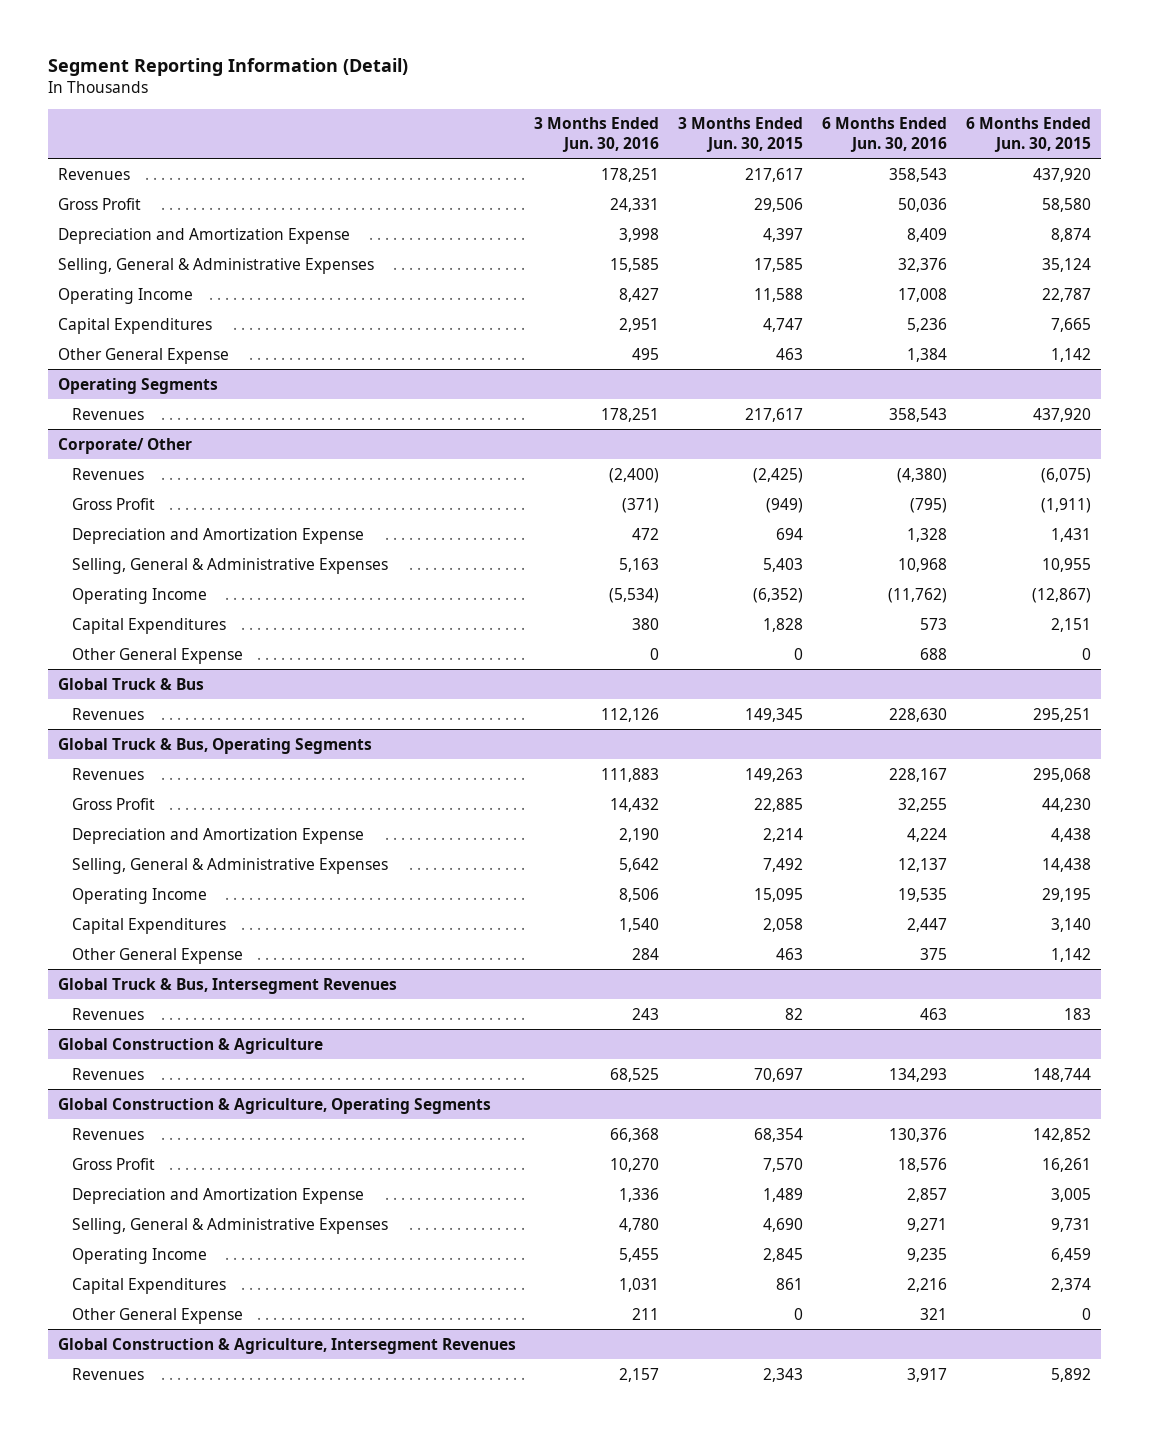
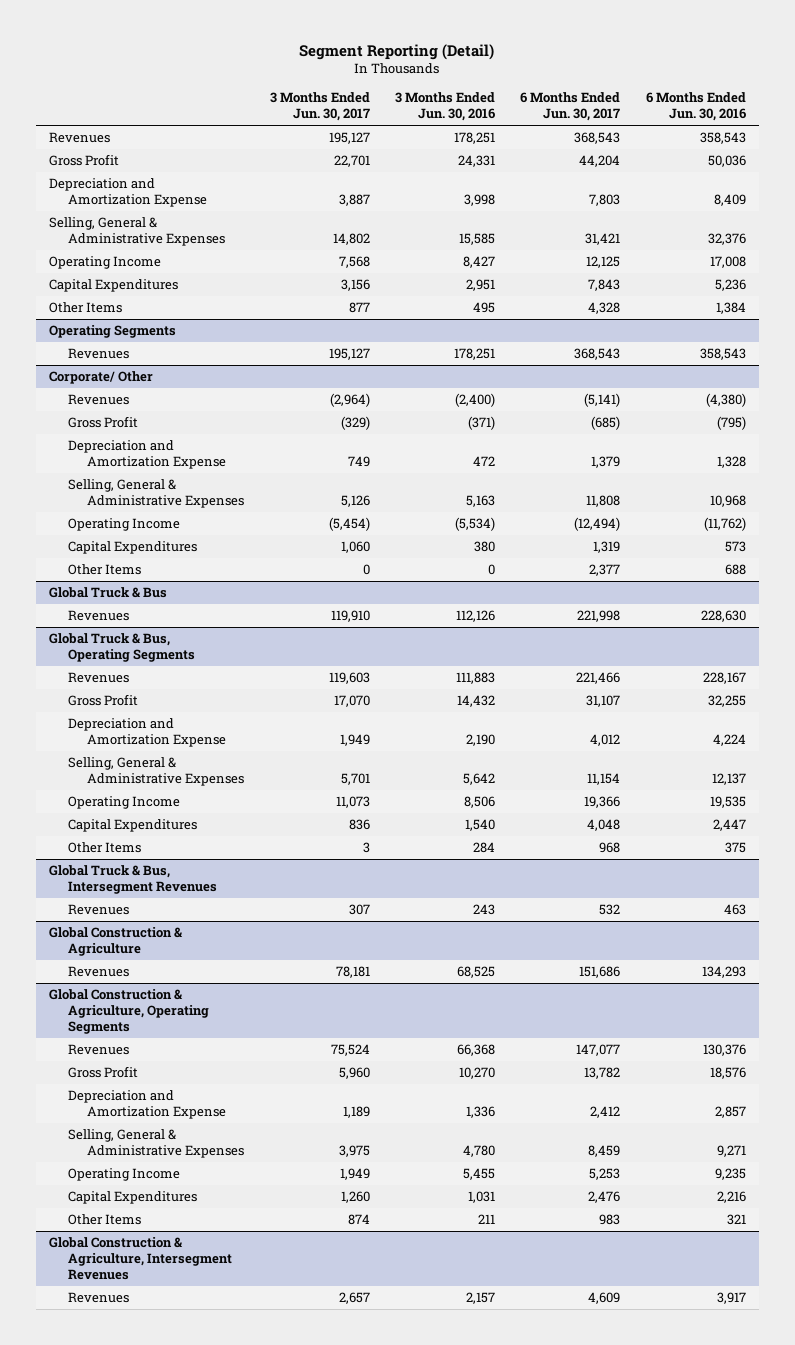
- Segment Reporting Information (Detail)
+ Segment Reporting (Detail)
- | 3 Months Ended Jun. 30, 2016 | 3 Months Ended Jun. 30, 2015 | 6 Months Ended Jun. 30, 2016 | 6 Months Ended Jun. 30, 2015
+ | 3 Months Ended Jun. 30, 2017 | 3 Months Ended Jun. 30, 2016 | 6 Months Ended Jun. 30, 2017 | 6 Months Ended Jun. 30, 2016
- Other General Expense | 495 | 463 | 1,384 | 1,142
+ Other Items | 877 | 495 | 4,328 | 1,384
@ Corporate/ Other
- Other General Expense | 0 | 0 | 688 | 0
+ Other Items | 0 | 0 | 2,377 | 688
@ Global Truck & Bus, Operating Segments
- Other General Expense | 284 | 463 | 375 | 1,142
+ Other Items | 3 | 284 | 968 | 375
@ Global Construction & Agriculture, Operating Segments
- Other General Expense | 211 | 0 | 321 | 0
+ Other Items | 874 | 211 | 983 | 321

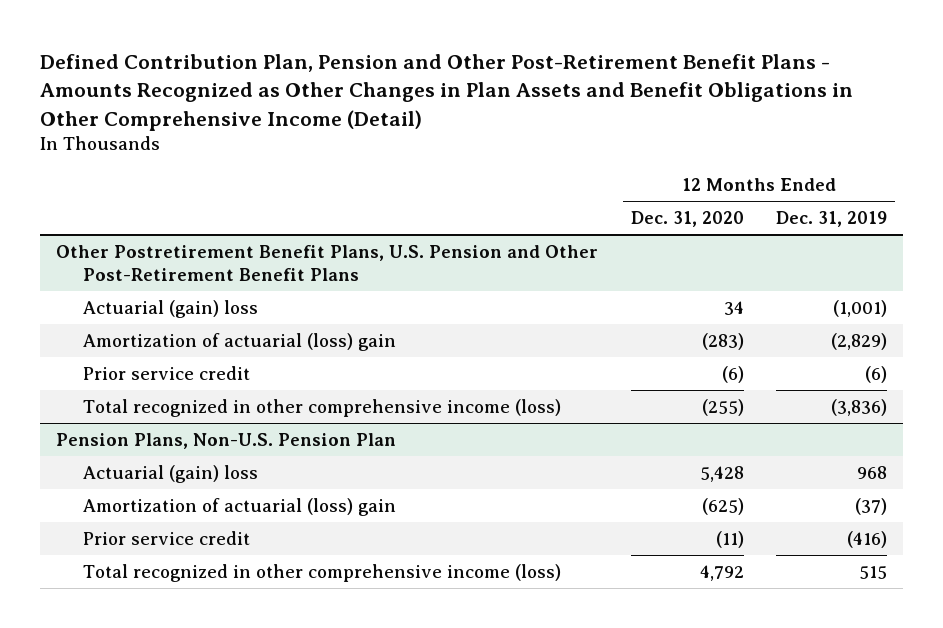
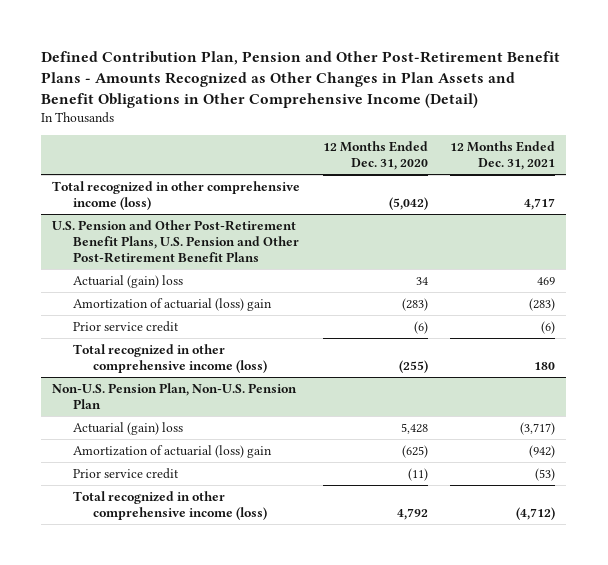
- | 12 Months Ended Dec. 31, 2020 | 12 Months Ended Dec. 31, 2019
+ | 12 Months Ended Dec. 31, 2020 | 12 Months Ended Dec. 31, 2021
- Other Postretirement Benefit Plans, U.S. Pension and Other Post-Retirement Benefit Plans
+ Total recognized in other comprehensive income (loss) | (5,042) | 4,717
+ U.S. Pension and Other Post-Retirement Benefit Plans, U.S. Pension and Other Post-Retirement Benefit Plans
- Pension Plans, Non-U.S. Pension Plan
+ Non-U.S. Pension Plan, Non-U.S. Pension Plan

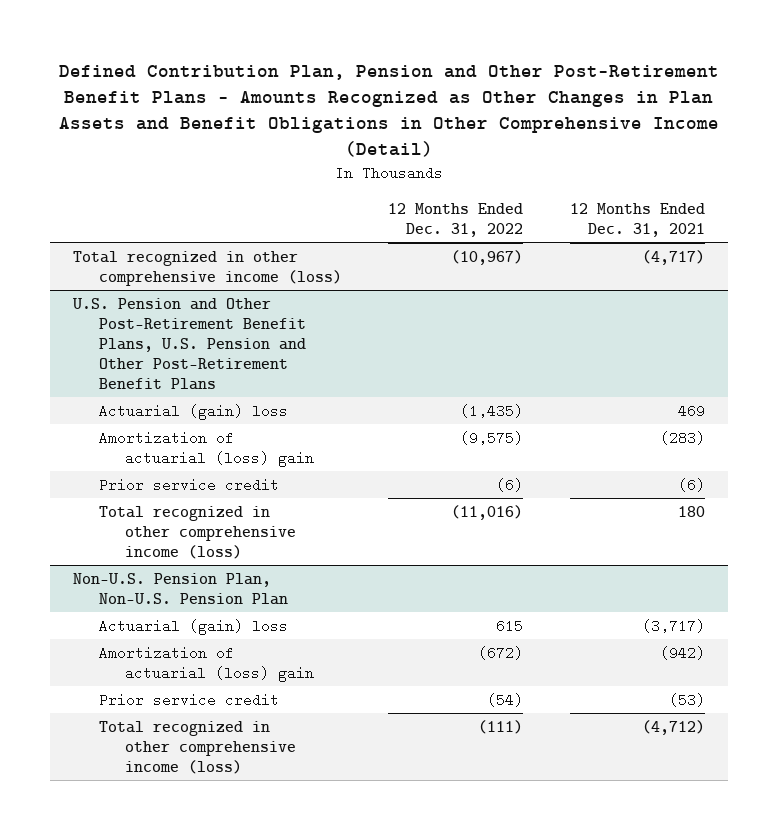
- | 12 Months Ended Dec. 31, 2020 | 12 Months Ended Dec. 31, 2021
+ | 12 Months Ended Dec. 31, 2022 | 12 Months Ended Dec. 31, 2021
- Total recognized in other comprehensive income (loss) | (5,042) | 4,717
+ Total recognized in other comprehensive income (loss) | (10,967) | (4,717)

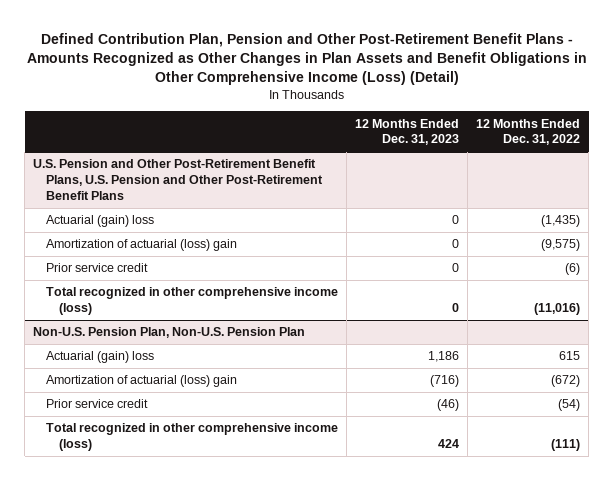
- Defined Contribution Plan, Pension and Other Post-Retirement Benefit Plans - Amounts Recognized as Other Changes in Plan Assets and Benefit Obligations in Other Comprehensive Income (Detail)
+ Defined Contribution Plan, Pension and Other Post-Retirement Benefit Plans - Amounts Recognized as Other Changes in Plan Assets and Benefit Obligations in Other Comprehensive Income (Loss) (Detail)
- | 12 Months Ended Dec. 31, 2022 | 12 Months Ended Dec. 31, 2021
+ | 12 Months Ended Dec. 31, 2023 | 12 Months Ended Dec. 31, 2022
- Total recognized in other comprehensive income (loss) | (10,967) | (4,717)

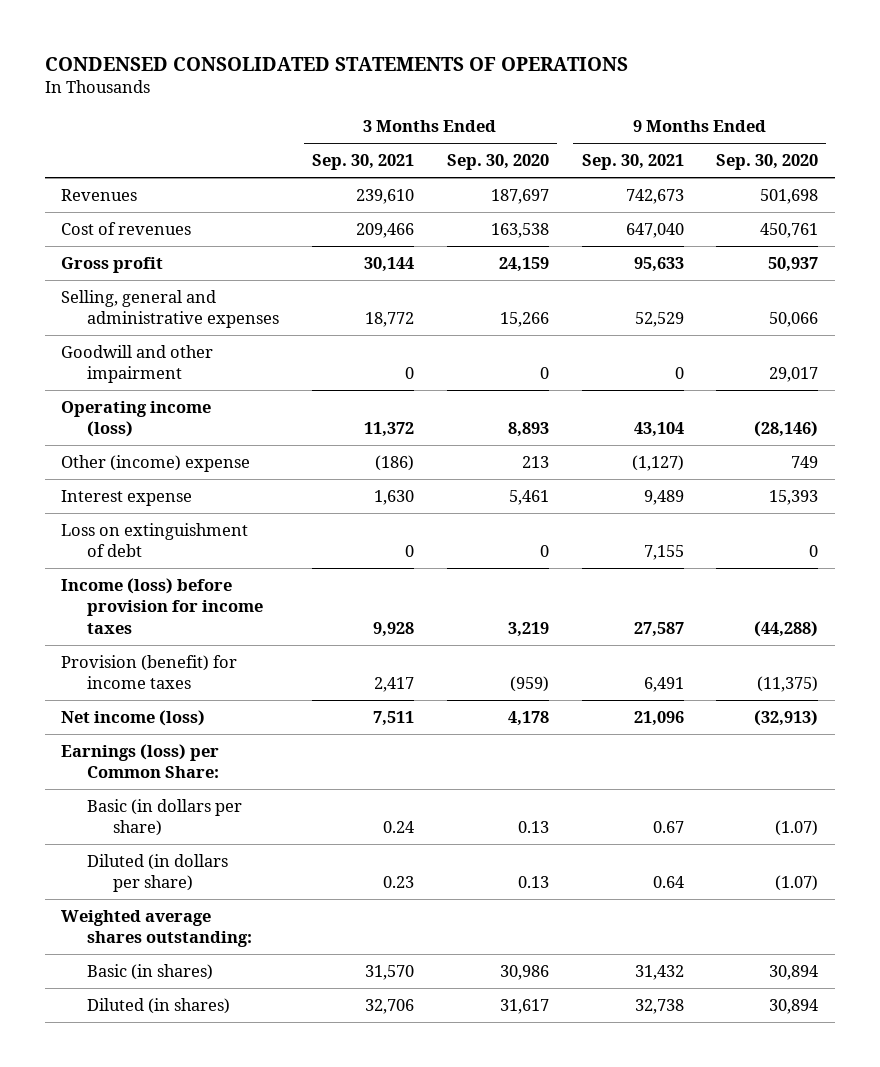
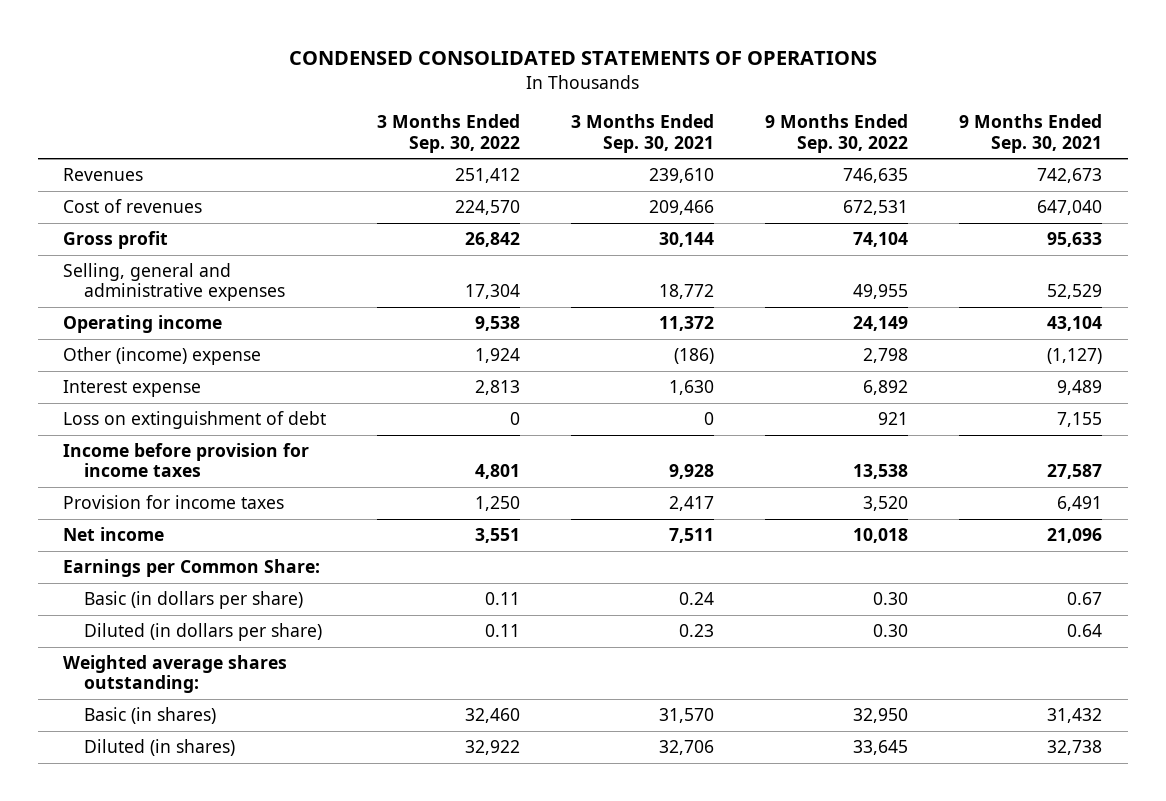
- | 3 Months Ended Sep. 30, 2021 | 3 Months Ended Sep. 30, 2020 | 9 Months Ended Sep. 30, 2021 | 9 Months Ended Sep. 30, 2020
+ | 3 Months Ended Sep. 30, 2022 | 3 Months Ended Sep. 30, 2021 | 9 Months Ended Sep. 30, 2022 | 9 Months Ended Sep. 30, 2021
- Goodwill and other impairment | 0 | 0 | 0 | 29,017
- Operating income (loss) | 11,372 | 8,893 | 43,104 | (28,146)
+ Operating income | 9,538 | 11,372 | 24,149 | 43,104
- Income (loss) before provision for income taxes | 9,928 | 3,219 | 27,587 | (44,288)
- Provision (benefit) for income taxes | 2,417 | (959) | 6,491 | (11,375)
- Net income (loss) | 7,511 | 4,178 | 21,096 | (32,913)
- Earnings (loss) per Common Share:
+ Income before provision for income taxes | 4,801 | 9,928 | 13,538 | 27,587
+ Provision for income taxes | 1,250 | 2,417 | 3,520 | 6,491
+ Net income | 3,551 | 7,511 | 10,018 | 21,096
+ Earnings per Common Share:

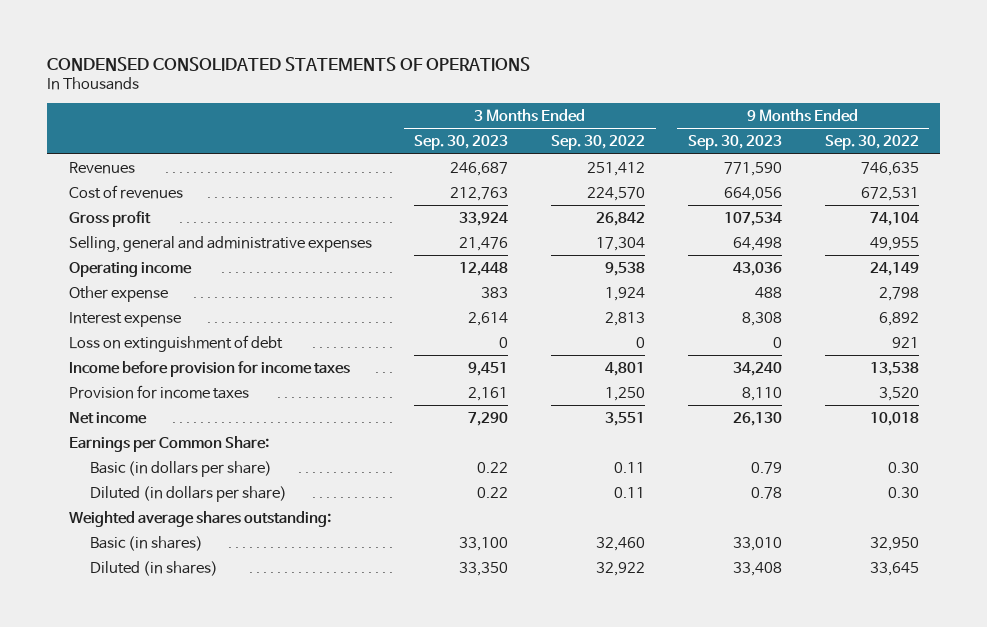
- | 3 Months Ended Sep. 30, 2022 | 3 Months Ended Sep. 30, 2021 | 9 Months Ended Sep. 30, 2022 | 9 Months Ended Sep. 30, 2021
+ | 3 Months Ended Sep. 30, 2023 | 3 Months Ended Sep. 30, 2022 | 9 Months Ended Sep. 30, 2023 | 9 Months Ended Sep. 30, 2022
- Other (income) expense | 1,924 | (186) | 2,798 | (1,127)
+ Other expense | 383 | 1,924 | 488 | 2,798

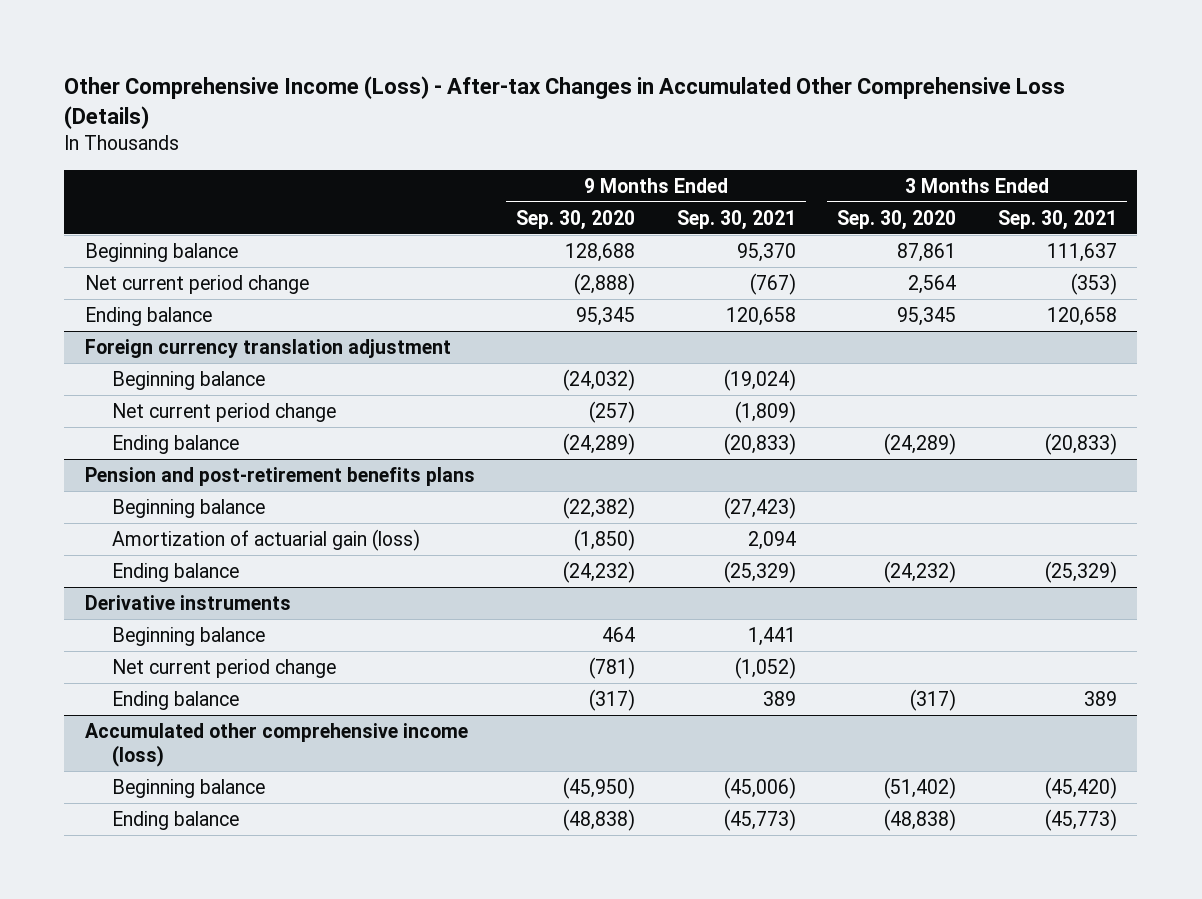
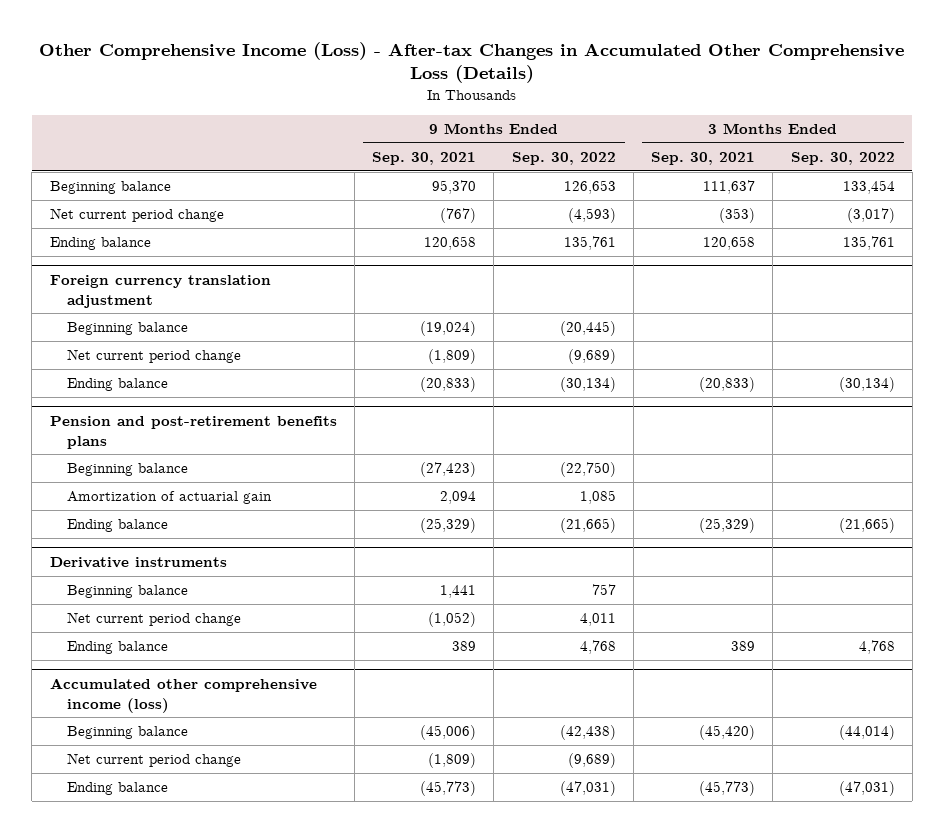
- | 9 Months Ended Sep. 30, 2020 | 9 Months Ended Sep. 30, 2021 | 3 Months Ended Sep. 30, 2020 | 3 Months Ended Sep. 30, 2021
+ | 9 Months Ended Sep. 30, 2021 | 9 Months Ended Sep. 30, 2022 | 3 Months Ended Sep. 30, 2021 | 3 Months Ended Sep. 30, 2022
@ Pension and post-retirement benefits plans
- Amortization of actuarial gain (loss) | (1,850) | 2,094 | |
+ Amortization of actuarial gain | 2,094 | 1,085 | |
@ Accumulated other comprehensive income (loss)
+ Net current period change | (1,809) | (9,689) | |

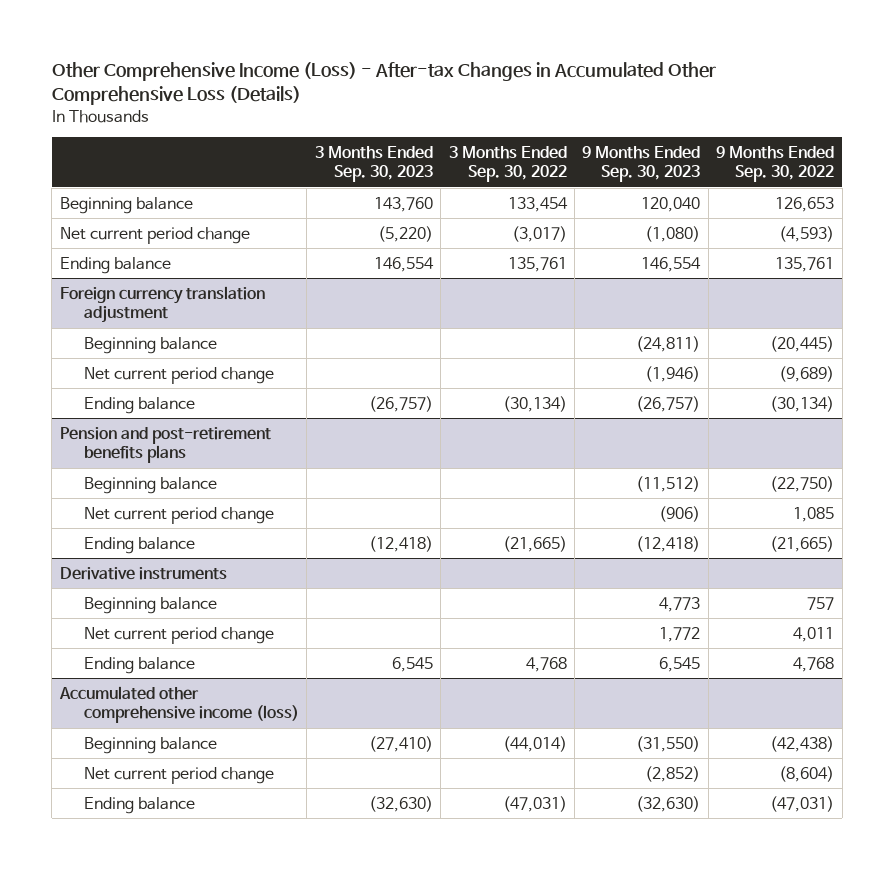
- | 9 Months Ended Sep. 30, 2021 | 9 Months Ended Sep. 30, 2022 | 3 Months Ended Sep. 30, 2021 | 3 Months Ended Sep. 30, 2022
+ | 3 Months Ended Sep. 30, 2023 | 3 Months Ended Sep. 30, 2022 | 9 Months Ended Sep. 30, 2023 | 9 Months Ended Sep. 30, 2022
@ Pension and post-retirement benefits plans
- Amortization of actuarial gain | 2,094 | 1,085 | |
+ Net current period change | | | (906) | 1,085
@ Accumulated other comprehensive income (loss)
- Net current period change | (1,809) | (9,689) | |
+ Net current period change | | | (2,852) | (8,604)

